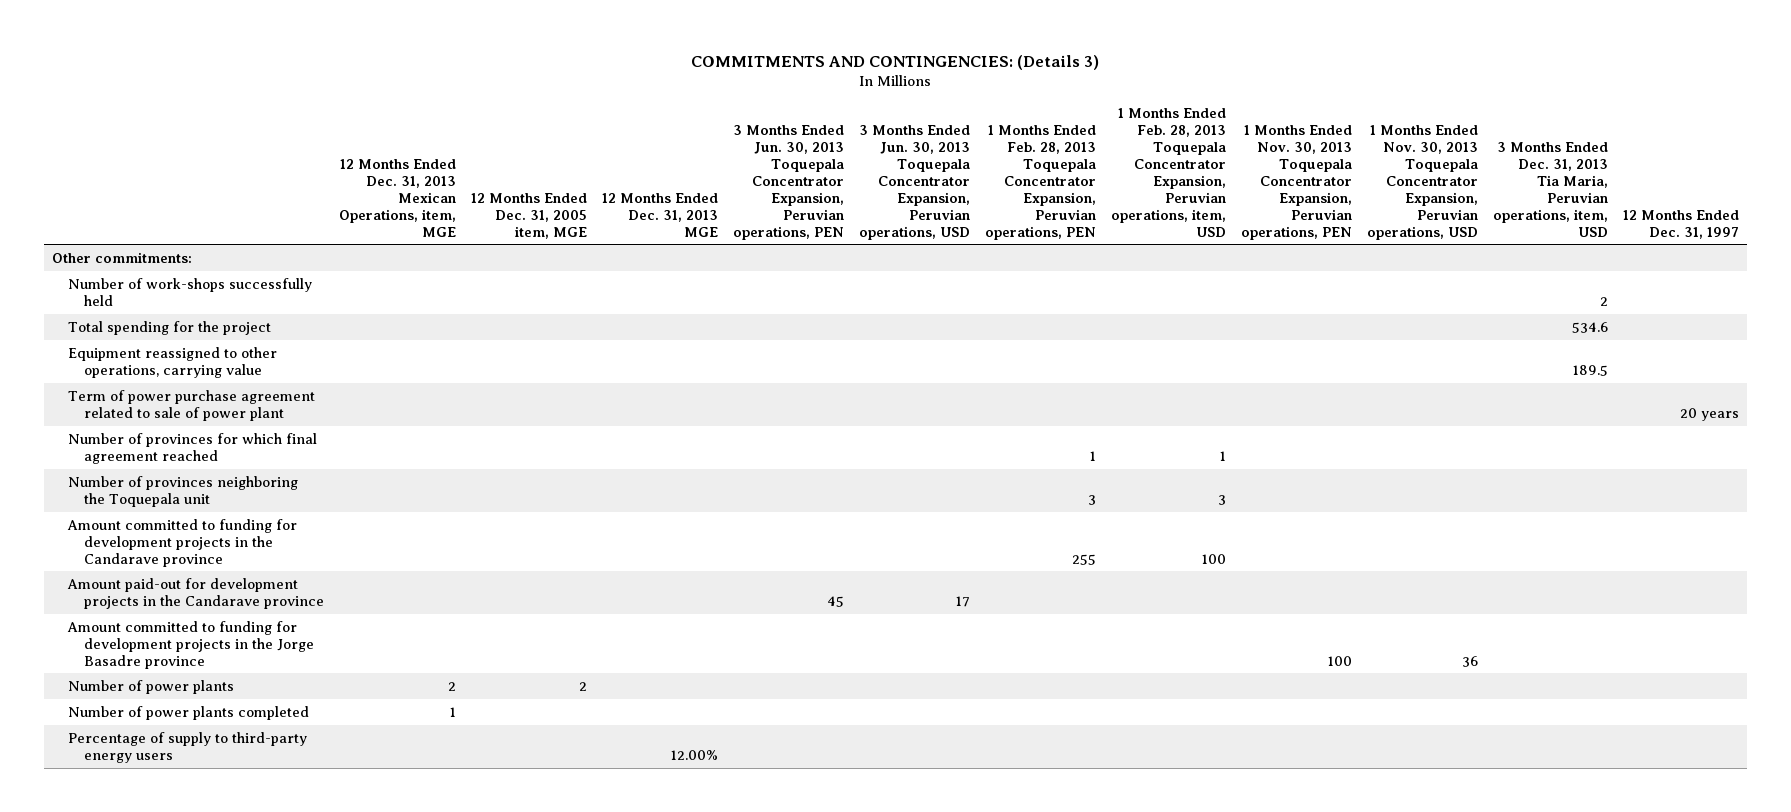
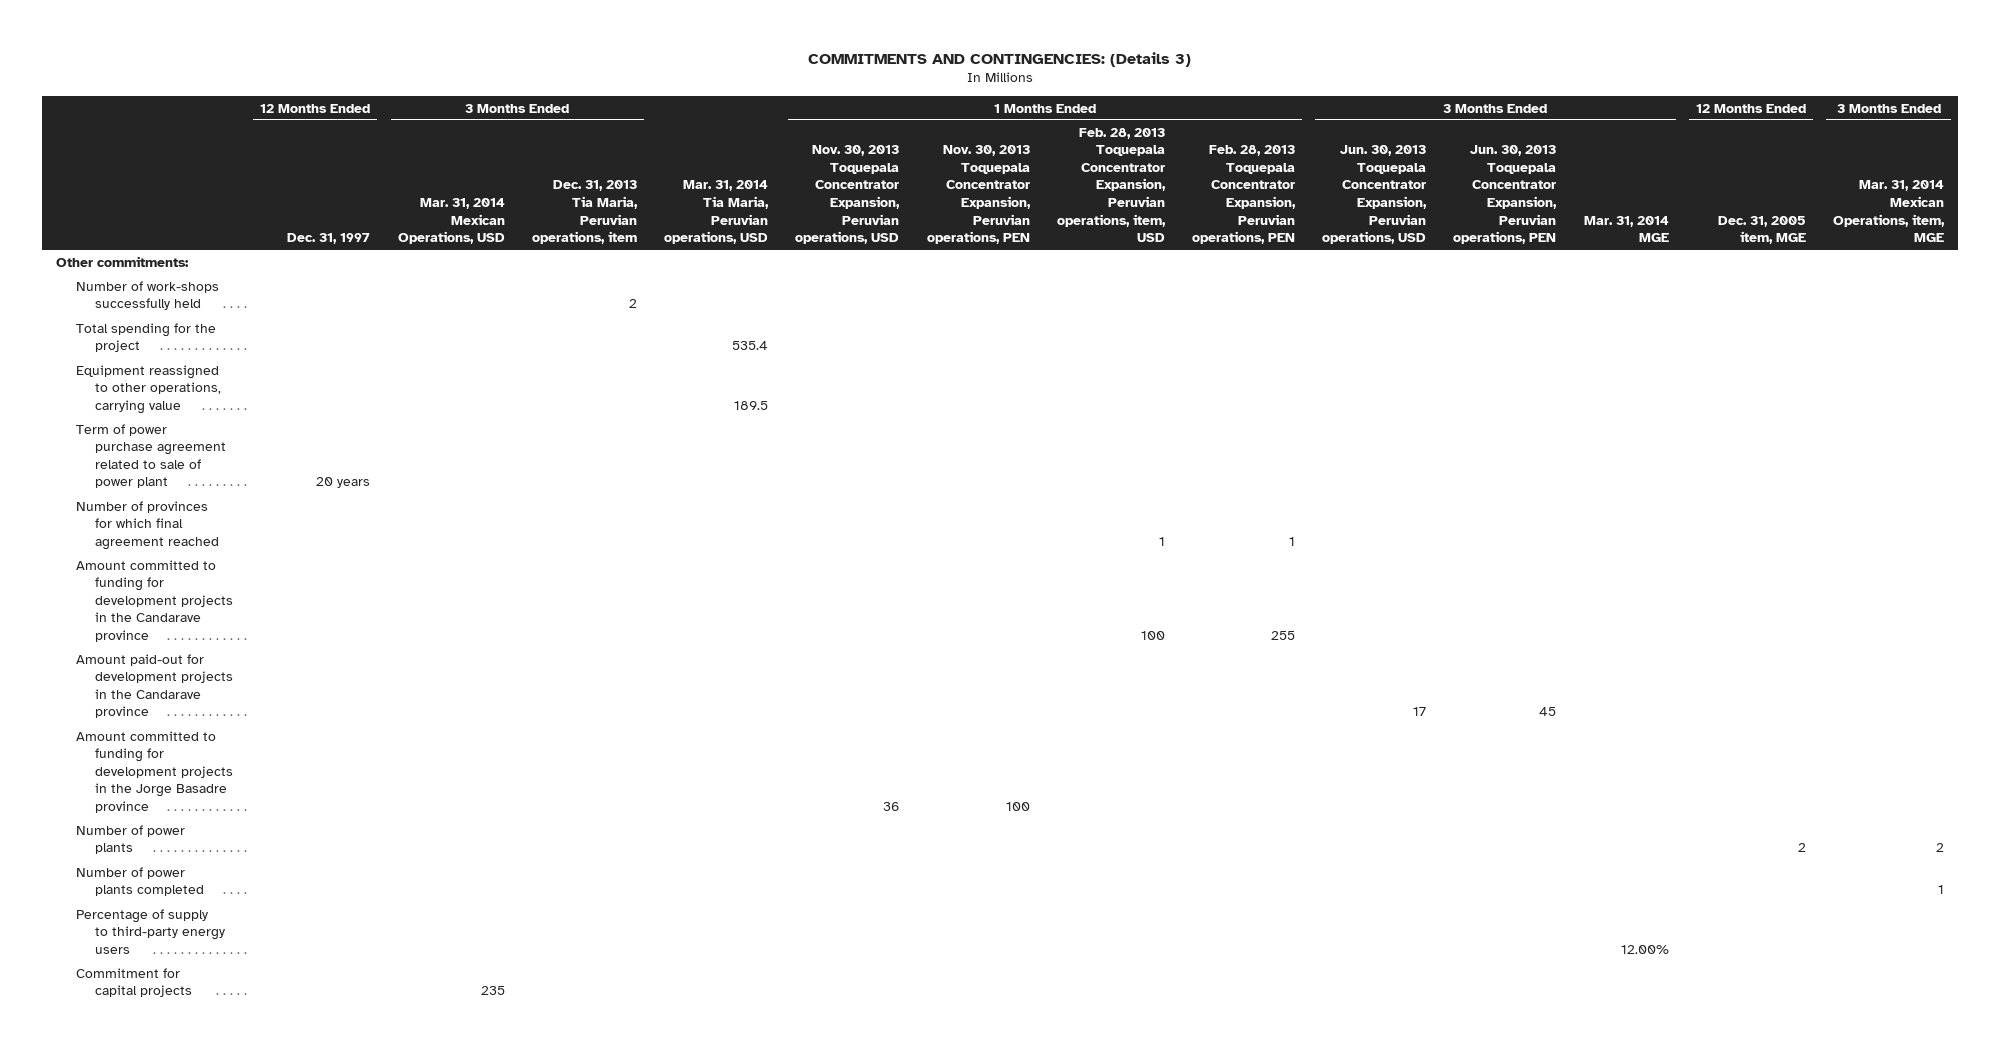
- | 12 Months Ended Dec. 31, 2013 Mexican Operations, item, MGE | 12 Months Ended Dec. 31, 2005 item, MGE | 12 Months Ended Dec. 31, 2013 MGE | 3 Months Ended Jun. 30, 2013 Toquepala Concentrator Expansion, Peruvian operations, PEN | 3 Months Ended Jun. 30, 2013 Toquepala Concentrator Expansion, Peruvian operations, USD | 1 Months Ended Feb. 28, 2013 Toquepala Concentrator Expansion, Peruvian operations, PEN | 1 Months Ended Feb. 28, 2013 Toquepala Concentrator Expansion, Peruvian operations, item, USD | 1 Months Ended Nov. 30, 2013 Toquepala Concentrator Expansion, Peruvian operations, PEN | 1 Months Ended Nov. 30, 2013 Toquepala Concentrator Expansion, Peruvian operations, USD | 3 Months Ended Dec. 31, 2013 Tia Maria, Peruvian operations, item, USD | 12 Months Ended Dec. 31, 1997
+ | 12 Months Ended Dec. 31, 1997 | 3 Months Ended Mar. 31, 2014 Mexican Operations, USD | 3 Months Ended Dec. 31, 2013 Tia Maria, Peruvian operations, item | Mar. 31, 2014 Tia Maria, Peruvian operations, USD | 1 Months Ended Nov. 30, 2013 Toquepala Concentrator Expansion, Peruvian operations, USD | 1 Months Ended Nov. 30, 2013 Toquepala Concentrator Expansion, Peruvian operations, PEN | 1 Months Ended Feb. 28, 2013 Toquepala Concentrator Expansion, Peruvian operations, item, USD | 1 Months Ended Feb. 28, 2013 Toquepala Concentrator Expansion, Peruvian operations, PEN | 3 Months Ended Jun. 30, 2013 Toquepala Concentrator Expansion, Peruvian operations, USD | 3 Months Ended Jun. 30, 2013 Toquepala Concentrator Expansion, Peruvian operations, PEN | 3 Months Ended Mar. 31, 2014 MGE | 12 Months Ended Dec. 31, 2005 item, MGE | 3 Months Ended Mar. 31, 2014 Mexican Operations, item, MGE
- Number of provinces neighboring the Toquepala unit | | | | | | 3 | 3 | | | |
+ Commitment for capital projects | | 235 | | | | | | | | | | |

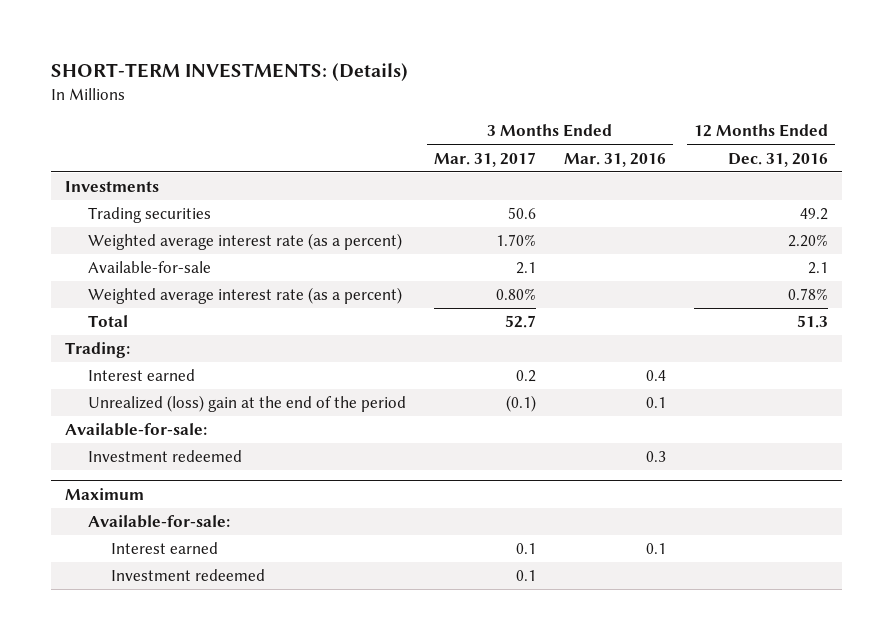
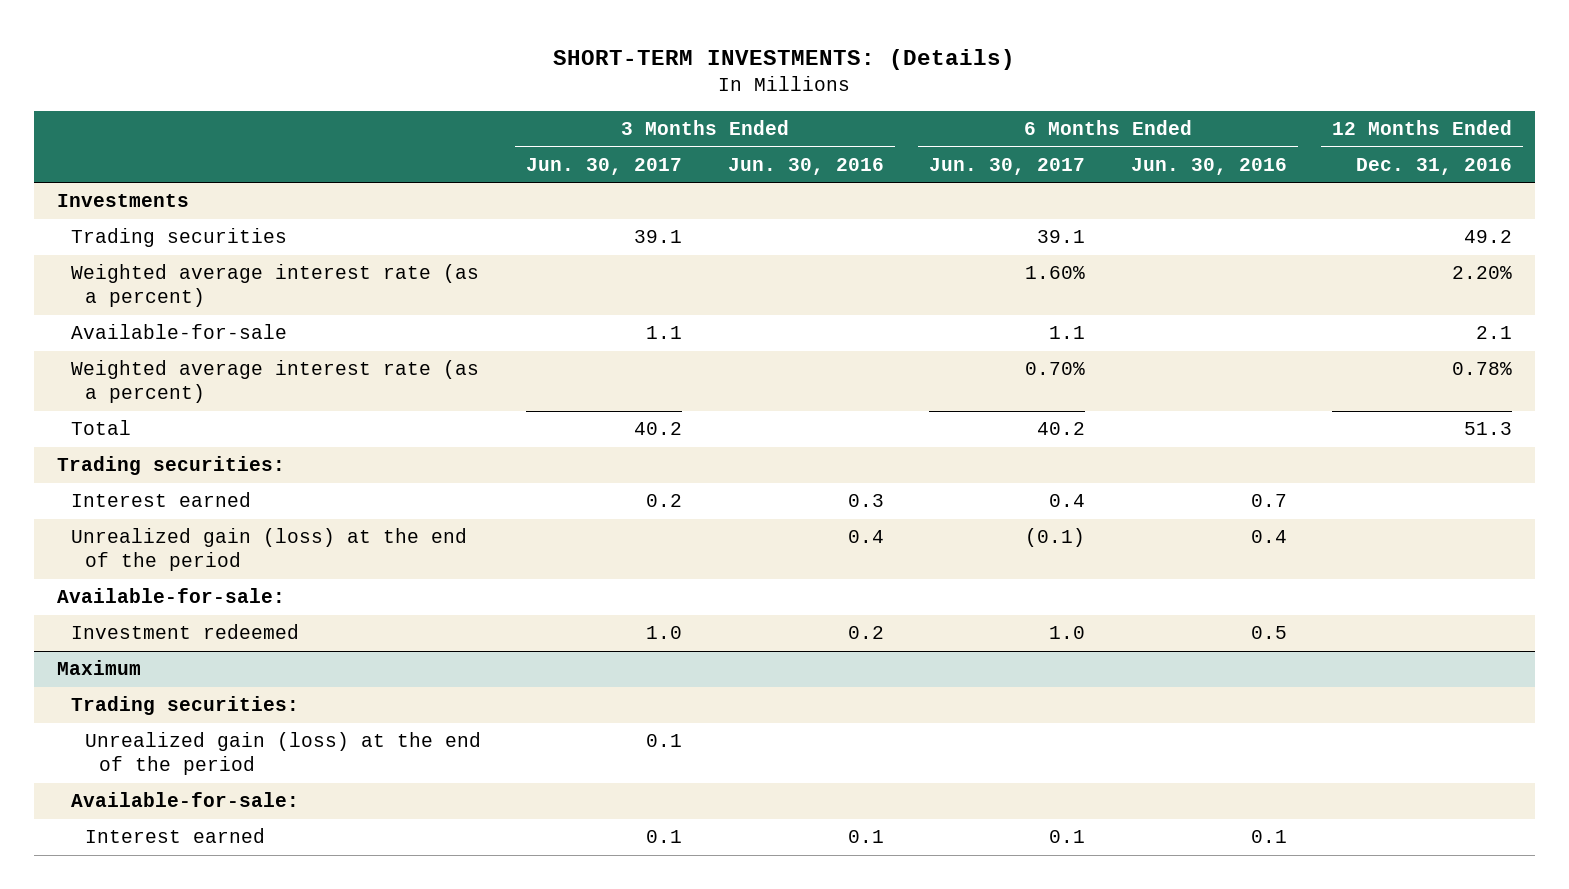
- | 3 Months Ended Mar. 31, 2017 | 3 Months Ended Mar. 31, 2016 | 12 Months Ended Dec. 31, 2016
+ | 3 Months Ended Jun. 30, 2017 | 3 Months Ended Jun. 30, 2016 | 6 Months Ended Jun. 30, 2017 | 6 Months Ended Jun. 30, 2016 | 12 Months Ended Dec. 31, 2016
- Trading:
+ Trading securities:
- Unrealized (loss) gain at the end of the period | (0.1) | 0.1 |
+ Unrealized gain (loss) at the end of the period | | 0.4 | (0.1) | 0.4 |
@ Maximum
+ Trading securities:
+ Unrealized gain (loss) at the end of the period | 0.1 | | | |
- Investment redeemed | 0.1 | |

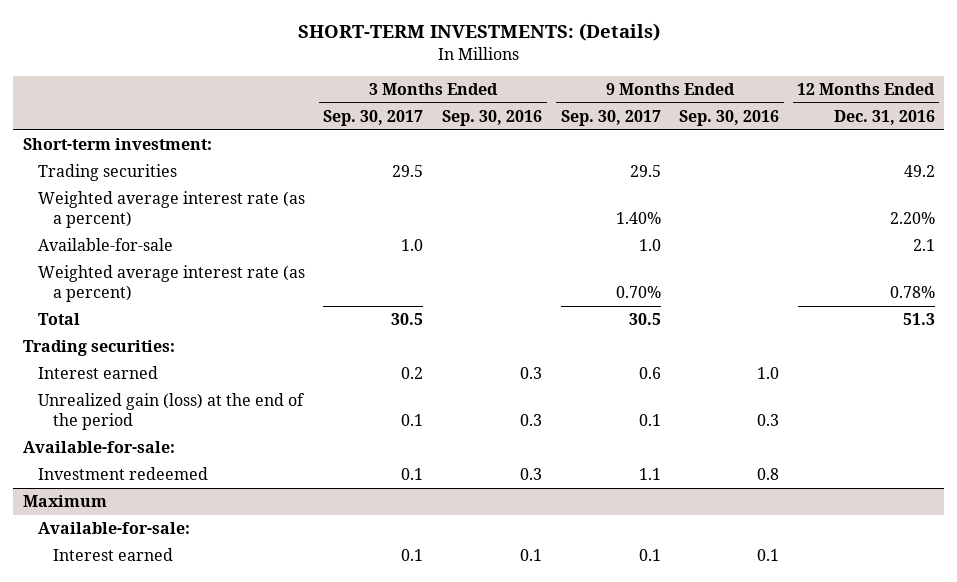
- | 3 Months Ended Jun. 30, 2017 | 3 Months Ended Jun. 30, 2016 | 6 Months Ended Jun. 30, 2017 | 6 Months Ended Jun. 30, 2016 | 12 Months Ended Dec. 31, 2016
+ | 3 Months Ended Sep. 30, 2017 | 3 Months Ended Sep. 30, 2016 | 9 Months Ended Sep. 30, 2017 | 9 Months Ended Sep. 30, 2016 | 12 Months Ended Dec. 31, 2016
- Investments
+ Short-term investment:
@ Maximum
- Trading securities:
- Unrealized gain (loss) at the end of the period | 0.1 | | | |

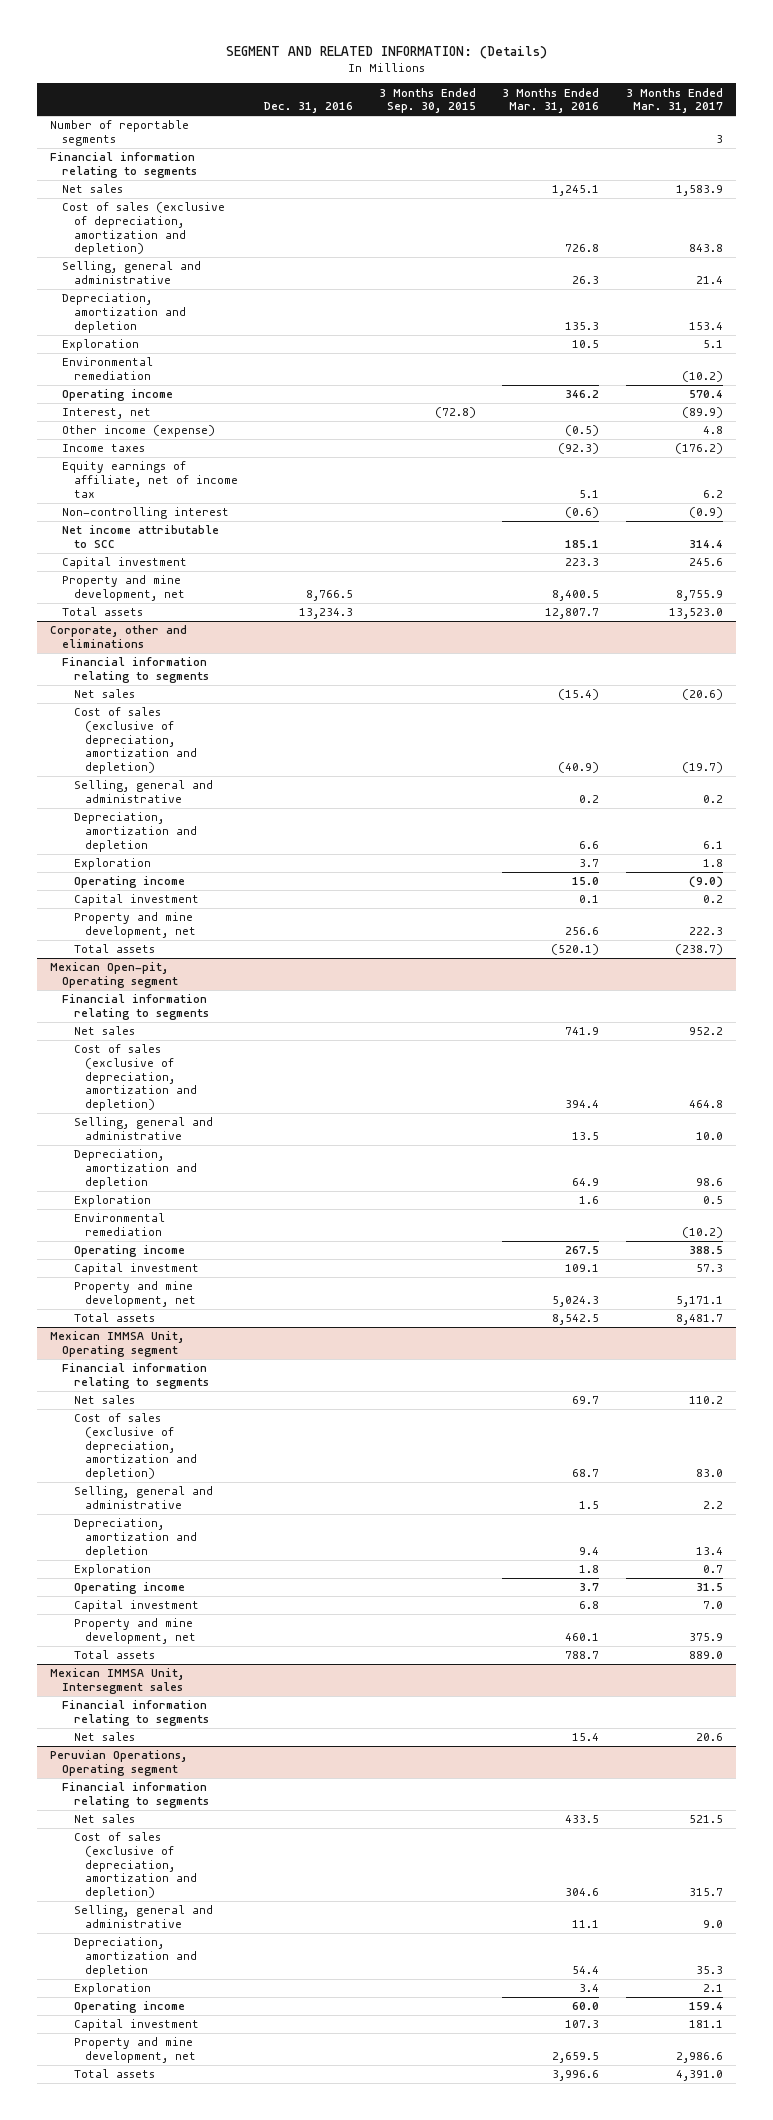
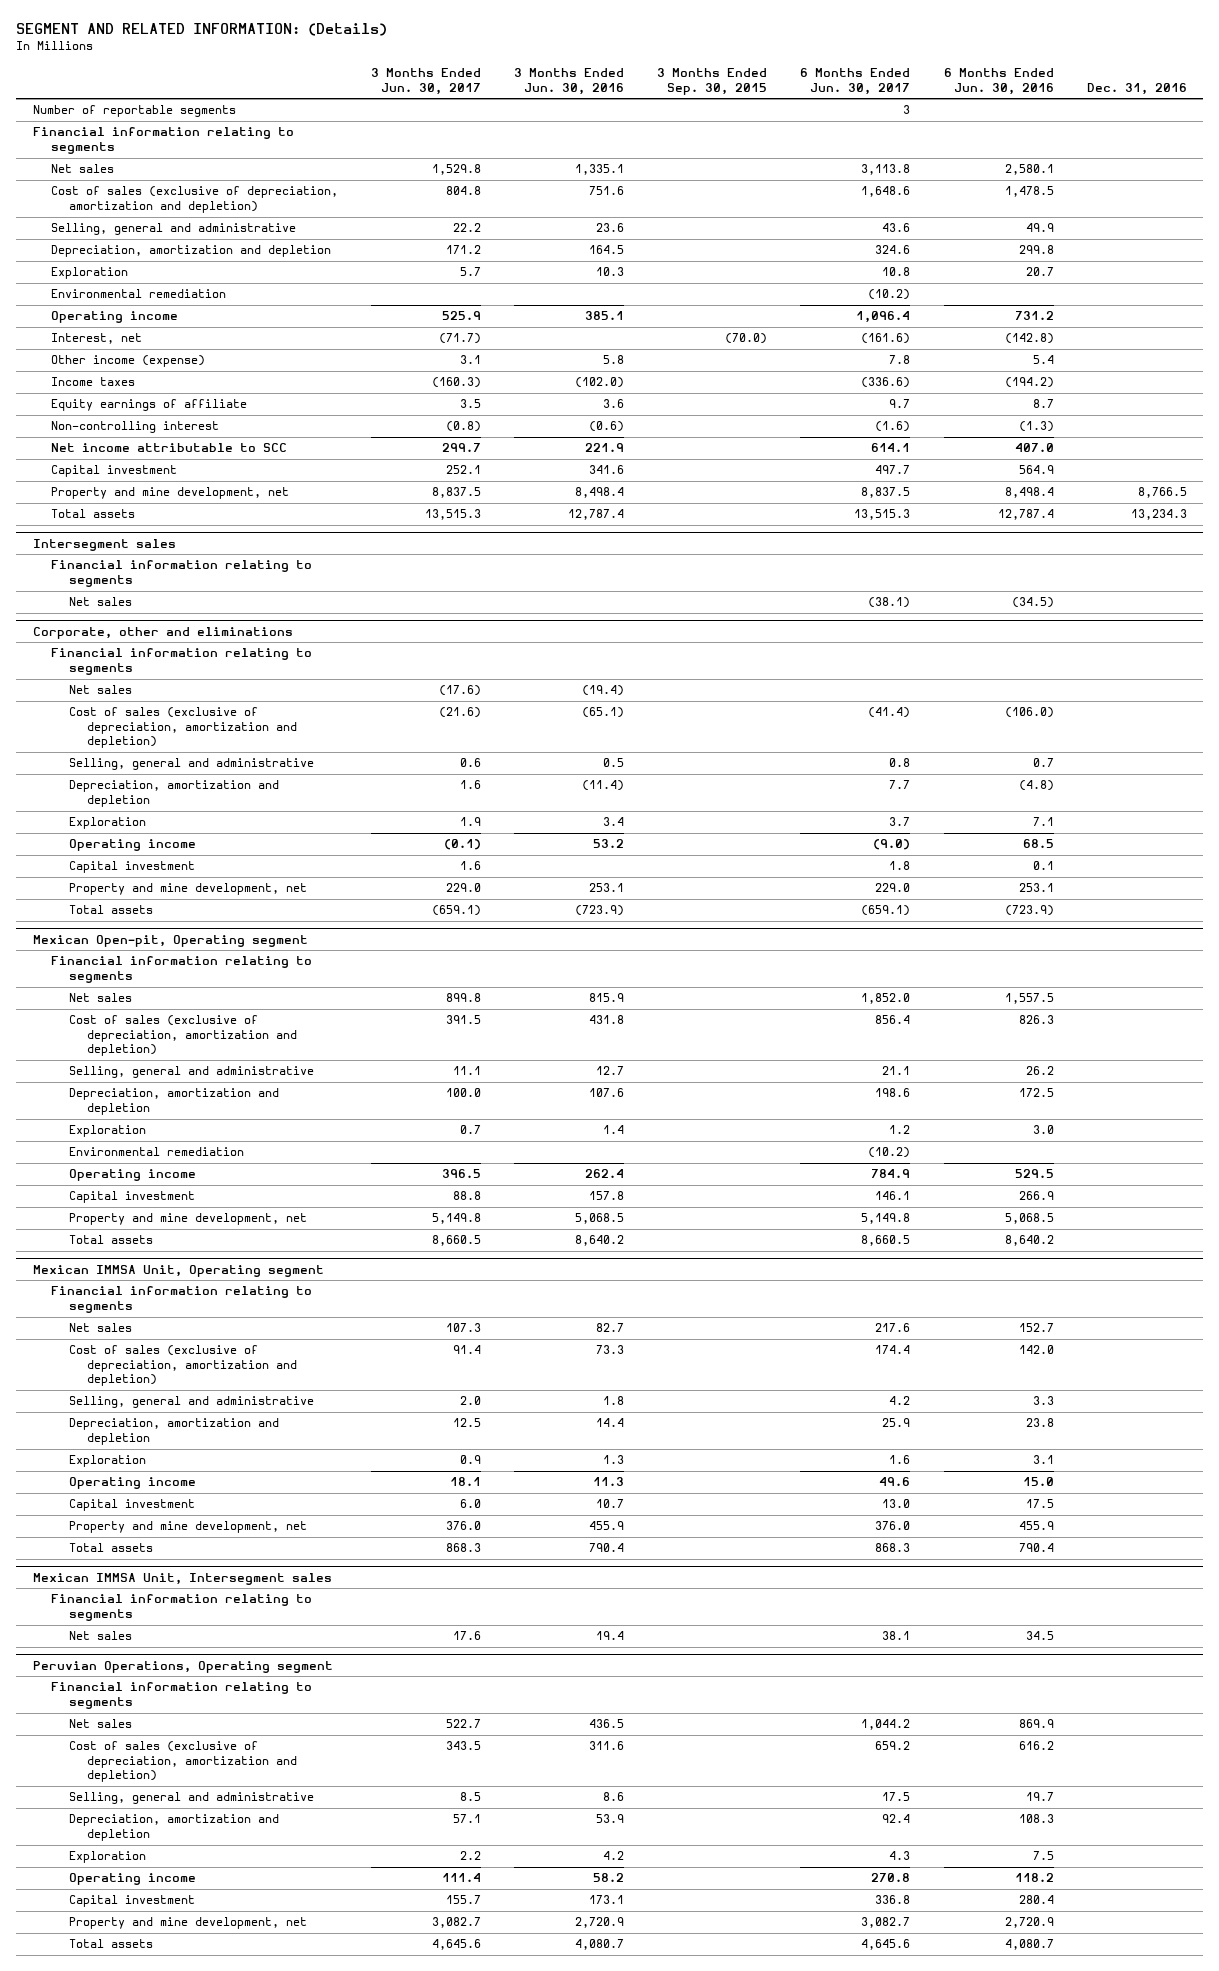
- | Dec. 31, 2016 | 3 Months Ended Sep. 30, 2015 | 3 Months Ended Mar. 31, 2016 | 3 Months Ended Mar. 31, 2017
+ | 3 Months Ended Jun. 30, 2017 | 3 Months Ended Jun. 30, 2016 | 3 Months Ended Sep. 30, 2015 | 6 Months Ended Jun. 30, 2017 | 6 Months Ended Jun. 30, 2016 | Dec. 31, 2016
- Interest, net | | (72.8) | | (89.9)
+ Interest, net | (71.7) | | (70.0) | (161.6) | (142.8) |
- Equity earnings of affiliate, net of income tax | | | 5.1 | 6.2
+ Equity earnings of affiliate | 3.5 | 3.6 | | 9.7 | 8.7 |
+ Intersegment sales
+ Financial information relating to segments
+ Net sales | | | | (38.1) | (34.5) |

